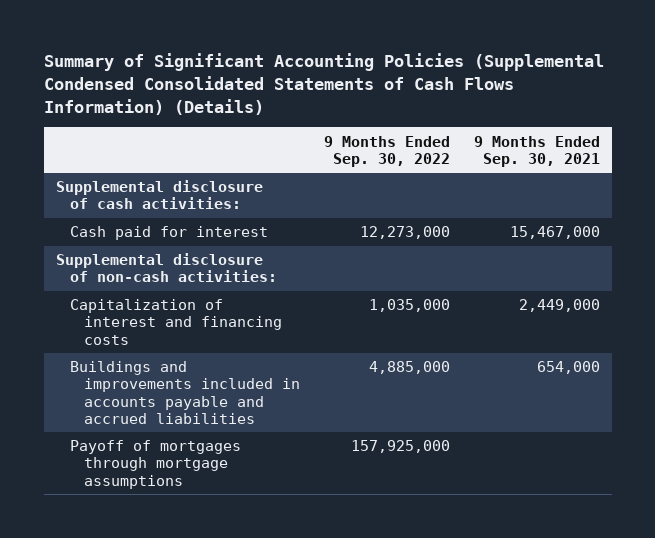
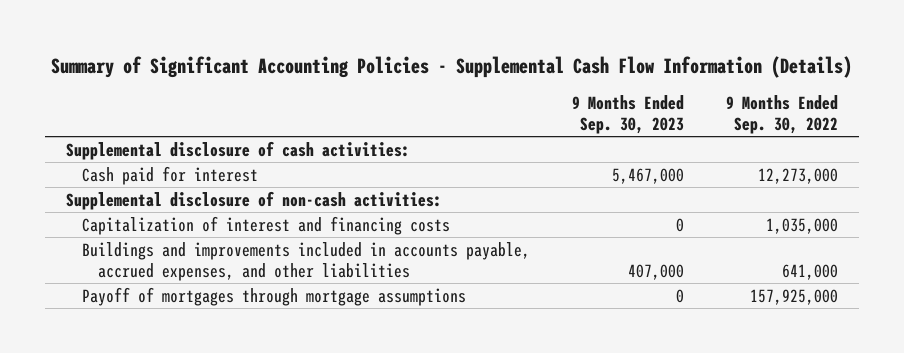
- Summary of Significant Accounting Policies (Supplemental Condensed Consolidated Statements of Cash Flows Information) (Details)
+ Summary of Significant Accounting Policies - Supplemental Cash Flow Information (Details)
- | 9 Months Ended Sep. 30, 2022 | 9 Months Ended Sep. 30, 2021
+ | 9 Months Ended Sep. 30, 2023 | 9 Months Ended Sep. 30, 2022
- Buildings and improvements included in accounts payable and accrued liabilities | 4,885,000 | 654,000
+ Buildings and improvements included in accounts payable, accrued expenses, and other liabilities | 407,000 | 641,000

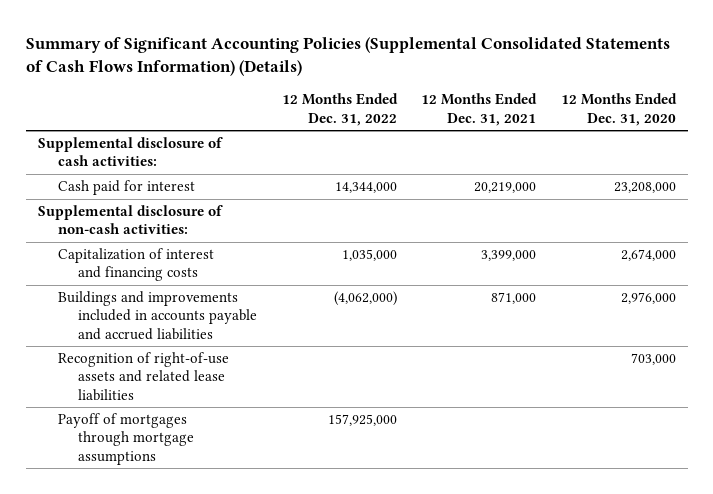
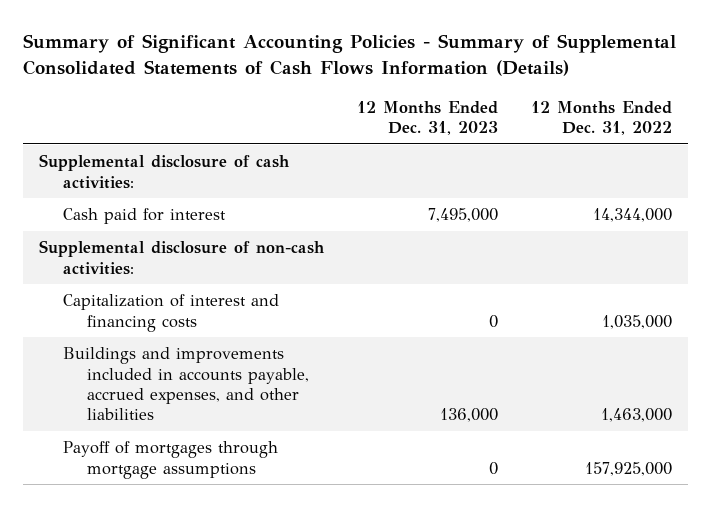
- Summary of Significant Accounting Policies (Supplemental Consolidated Statements of Cash Flows Information) (Details)
+ Summary of Significant Accounting Policies - Summary of Supplemental Consolidated Statements of Cash Flows Information (Details)
- | 12 Months Ended Dec. 31, 2022 | 12 Months Ended Dec. 31, 2021 | 12 Months Ended Dec. 31, 2020
+ | 12 Months Ended Dec. 31, 2023 | 12 Months Ended Dec. 31, 2022
- Buildings and improvements included in accounts payable and accrued liabilities | (4,062,000) | 871,000 | 2,976,000
- Recognition of right-of-use assets and related lease liabilities | | | 703,000
+ Buildings and improvements included in accounts payable, accrued expenses, and other liabilities | 136,000 | 1,463,000

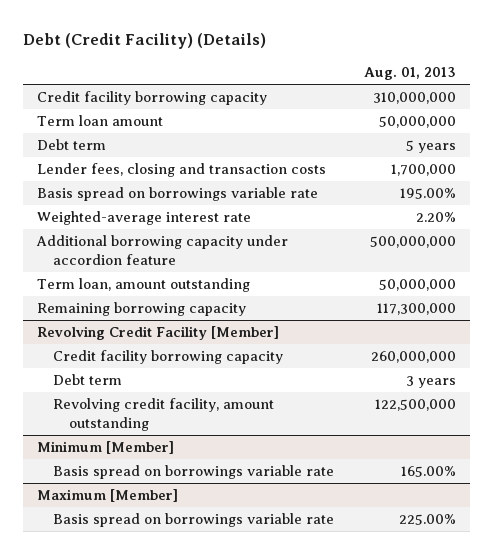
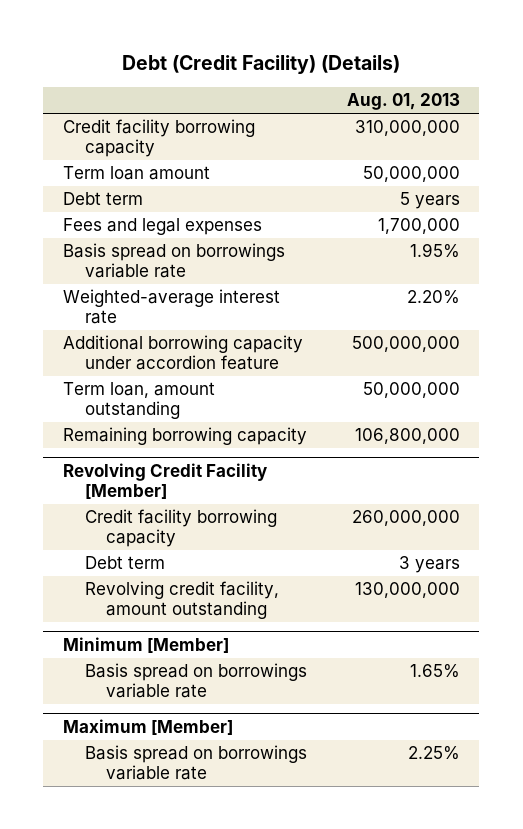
- Lender fees, closing and transaction costs | 1,700,000
- Basis spread on borrowings variable rate | 195.00%
+ Fees and legal expenses | 1,700,000
+ Basis spread on borrowings variable rate | 1.95%
- Remaining borrowing capacity | 117,300,000
+ Remaining borrowing capacity | 106,800,000
@ Revolving Credit Facility [Member]
- Revolving credit facility, amount outstanding | 122,500,000
+ Revolving credit facility, amount outstanding | 130,000,000
@ Minimum [Member]
- Basis spread on borrowings variable rate | 165.00%
+ Basis spread on borrowings variable rate | 1.65%
@ Maximum [Member]
- Basis spread on borrowings variable rate | 225.00%
+ Basis spread on borrowings variable rate | 2.25%

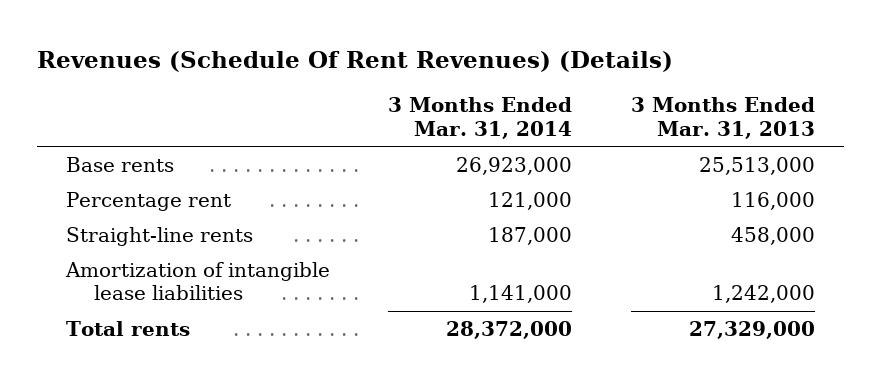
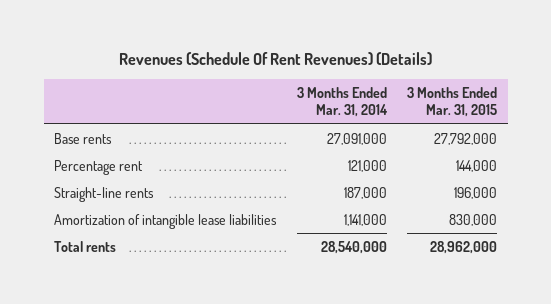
- | 3 Months Ended Mar. 31, 2014 | 3 Months Ended Mar. 31, 2013
+ | 3 Months Ended Mar. 31, 2014 | 3 Months Ended Mar. 31, 2015
- Base rents | 26,923,000 | 25,513,000
+ Base rents | 27,091,000 | 27,792,000
- Total rents | 28,372,000 | 27,329,000
+ Total rents | 28,540,000 | 28,962,000

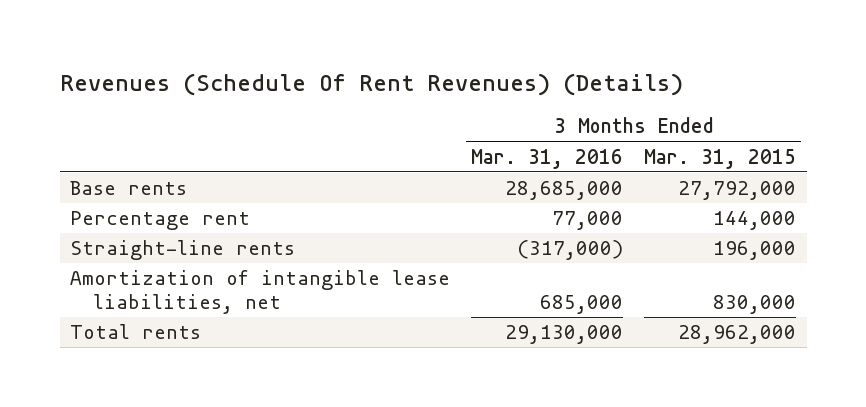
- | 3 Months Ended Mar. 31, 2014 | 3 Months Ended Mar. 31, 2015
+ | 3 Months Ended Mar. 31, 2016 | 3 Months Ended Mar. 31, 2015
- Amortization of intangible lease liabilities | 1,141,000 | 830,000
+ Amortization of intangible lease liabilities, net | 685,000 | 830,000

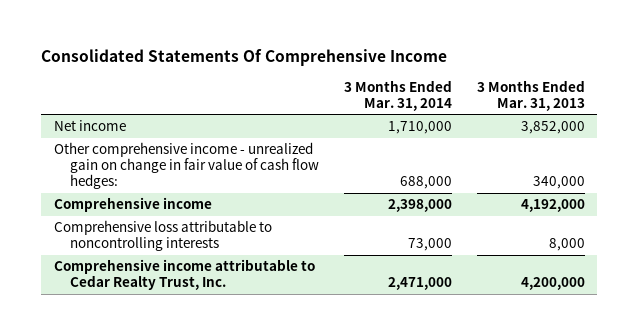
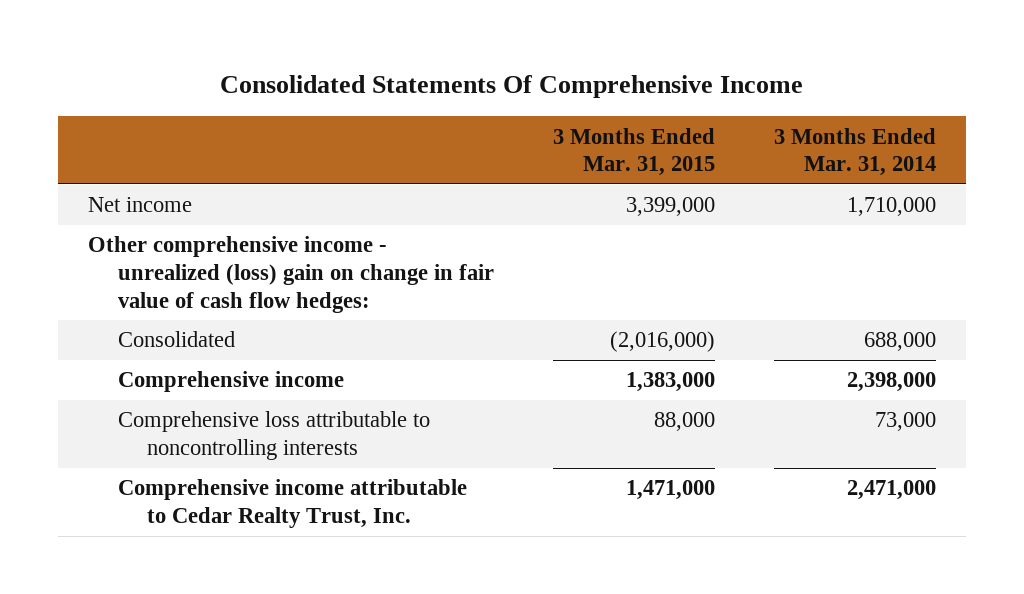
- | 3 Months Ended Mar. 31, 2014 | 3 Months Ended Mar. 31, 2013
+ | 3 Months Ended Mar. 31, 2015 | 3 Months Ended Mar. 31, 2014
- Other comprehensive income - unrealized gain on change in fair value of cash flow hedges: | 688,000 | 340,000
+ Other comprehensive income - unrealized (loss) gain on change in fair value of cash flow hedges:
+ Consolidated | (2,016,000) | 688,000

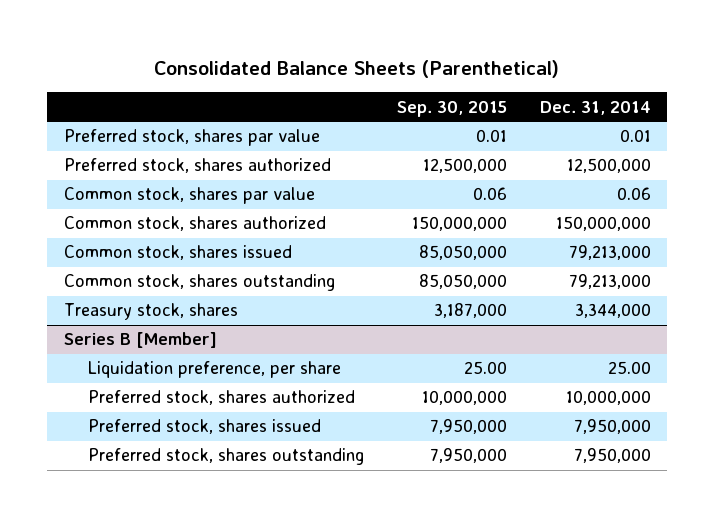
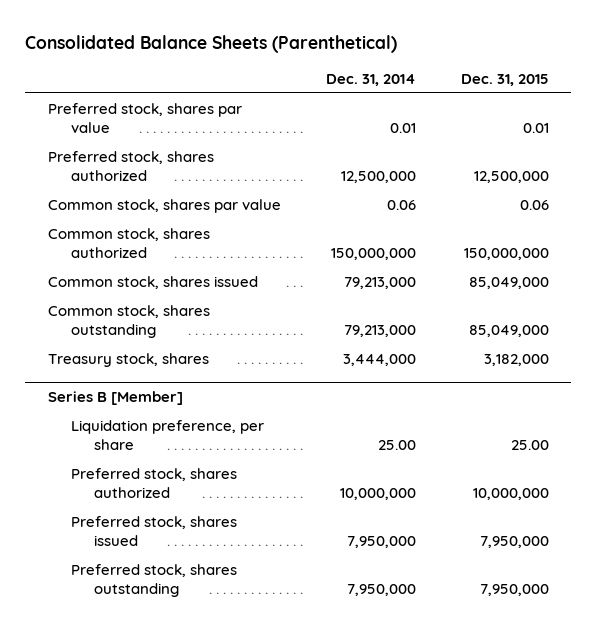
- | Sep. 30, 2015 | Dec. 31, 2014
+ | Dec. 31, 2014 | Dec. 31, 2015
- Treasury stock, shares | 3,187,000 | 3,344,000
+ Treasury stock, shares | 3,444,000 | 3,182,000

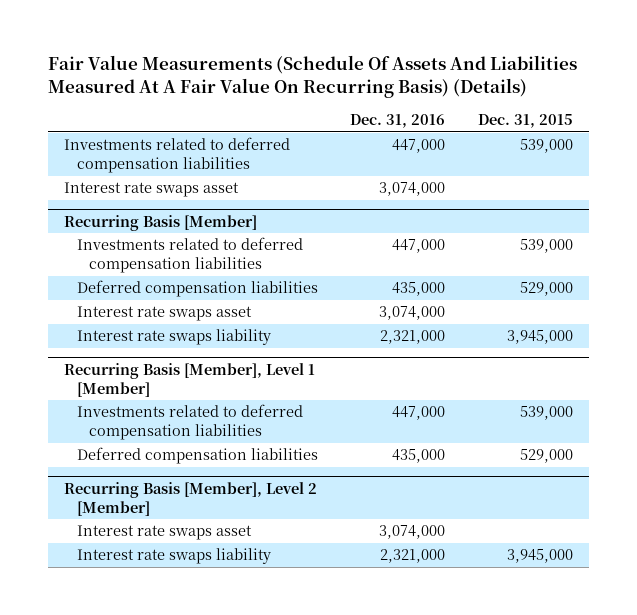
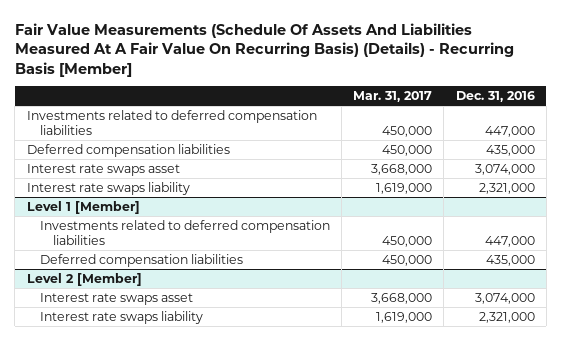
- Fair Value Measurements (Schedule Of Assets And Liabilities Measured At A Fair Value On Recurring Basis) (Details)
+ Fair Value Measurements (Schedule Of Assets And Liabilities Measured At A Fair Value On Recurring Basis) (Details) - Recurring Basis [Member]
- | Dec. 31, 2016 | Dec. 31, 2015
+ | Mar. 31, 2017 | Dec. 31, 2016
- Interest rate swaps asset | 3,074,000 |
- Recurring Basis [Member]
- Investments related to deferred compensation liabilities | 447,000 | 539,000
- Recurring Basis [Member], Level 1 [Member]
+ Level 1 [Member]
- Recurring Basis [Member], Level 2 [Member]
+ Level 2 [Member]

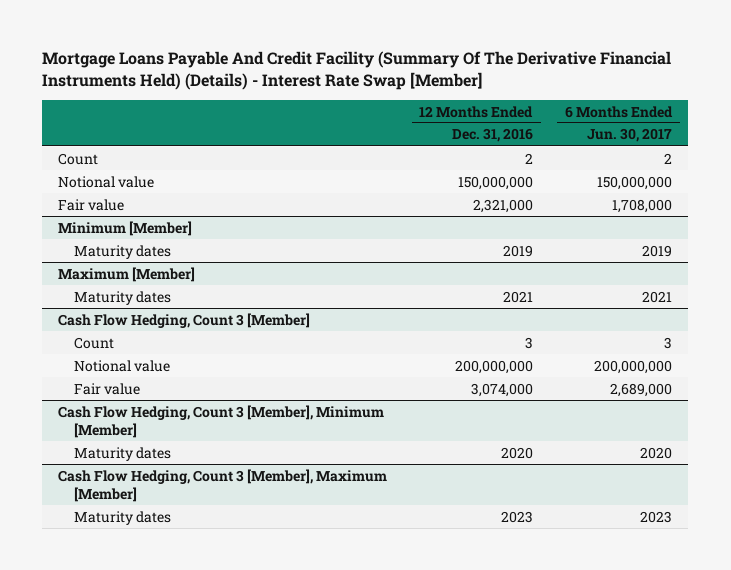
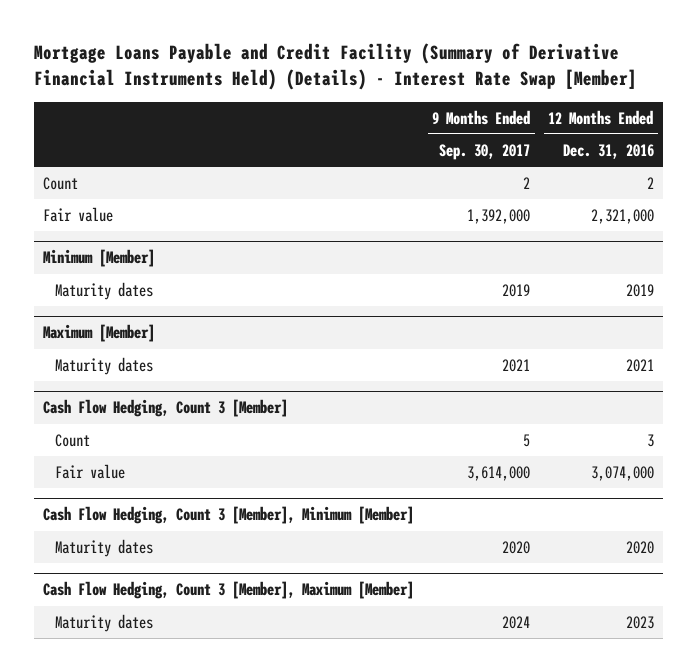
- Mortgage Loans Payable And Credit Facility (Summary Of The Derivative Financial Instruments Held) (Details) - Interest Rate Swap [Member]
+ Mortgage Loans Payable and Credit Facility (Summary of Derivative Financial Instruments Held) (Details) - Interest Rate Swap [Member]
- | 12 Months Ended Dec. 31, 2016 | 6 Months Ended Jun. 30, 2017
+ | 9 Months Ended Sep. 30, 2017 | 12 Months Ended Dec. 31, 2016
- Notional value | 150,000,000 | 150,000,000
@ Cash Flow Hedging, Count 3 [Member]
- Notional value | 200,000,000 | 200,000,000

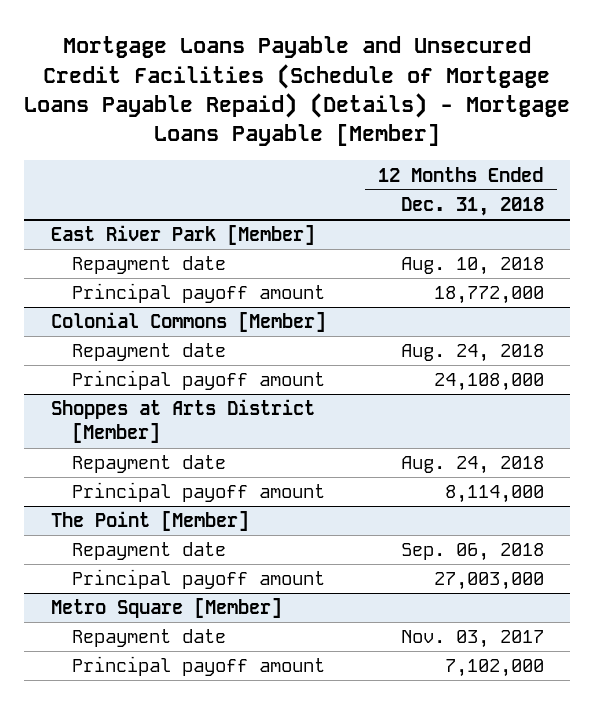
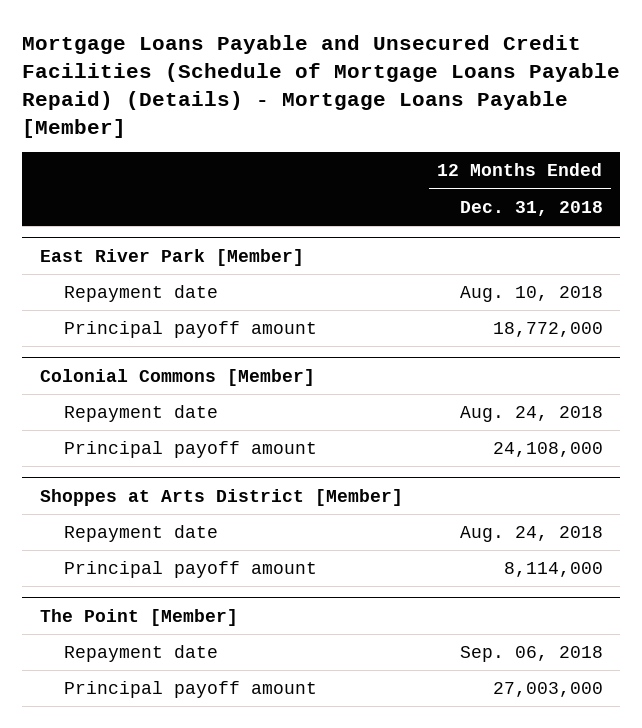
- Metro Square [Member]
- Repayment date | Nov. 03, 2017
- Principal payoff amount | 7,102,000

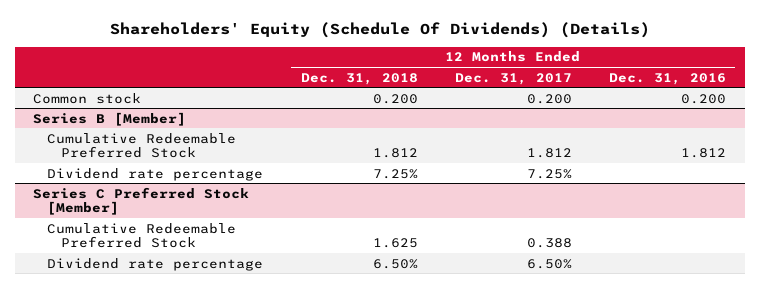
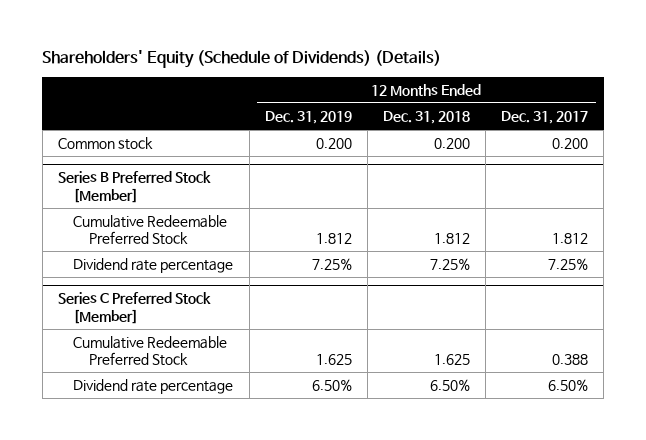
- Shareholders' Equity (Schedule Of Dividends) (Details)
+ Shareholders' Equity (Schedule of Dividends) (Details)
- | 12 Months Ended Dec. 31, 2018 | 12 Months Ended Dec. 31, 2017 | 12 Months Ended Dec. 31, 2016
+ | 12 Months Ended Dec. 31, 2019 | 12 Months Ended Dec. 31, 2018 | 12 Months Ended Dec. 31, 2017
- Series B [Member]
+ Series B Preferred Stock [Member]

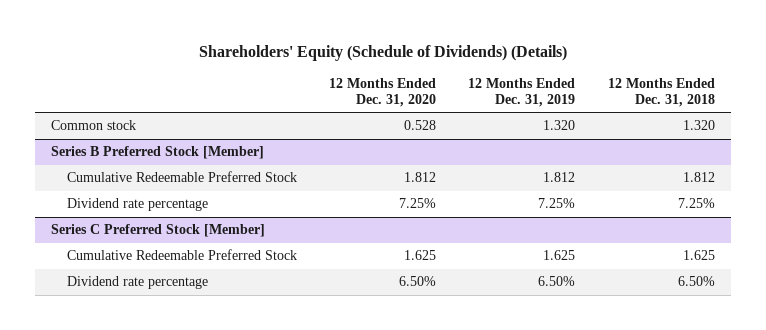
- | 12 Months Ended Dec. 31, 2019 | 12 Months Ended Dec. 31, 2018 | 12 Months Ended Dec. 31, 2017
+ | 12 Months Ended Dec. 31, 2020 | 12 Months Ended Dec. 31, 2019 | 12 Months Ended Dec. 31, 2018
- Common stock | 0.200 | 0.200 | 0.200
+ Common stock | 0.528 | 1.320 | 1.320

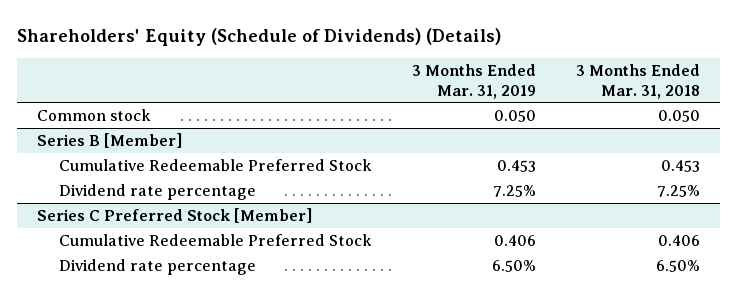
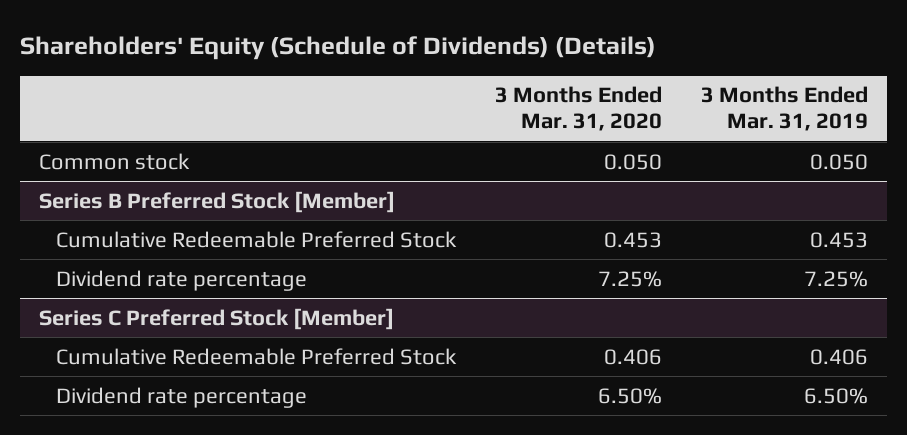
- | 3 Months Ended Mar. 31, 2019 | 3 Months Ended Mar. 31, 2018
+ | 3 Months Ended Mar. 31, 2020 | 3 Months Ended Mar. 31, 2019
- Series B [Member]
+ Series B Preferred Stock [Member]

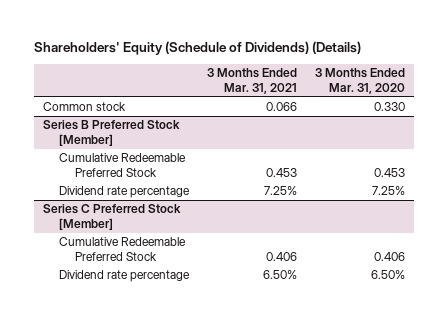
- | 3 Months Ended Mar. 31, 2020 | 3 Months Ended Mar. 31, 2019
+ | 3 Months Ended Mar. 31, 2021 | 3 Months Ended Mar. 31, 2020
- Common stock | 0.050 | 0.050
+ Common stock | 0.066 | 0.330

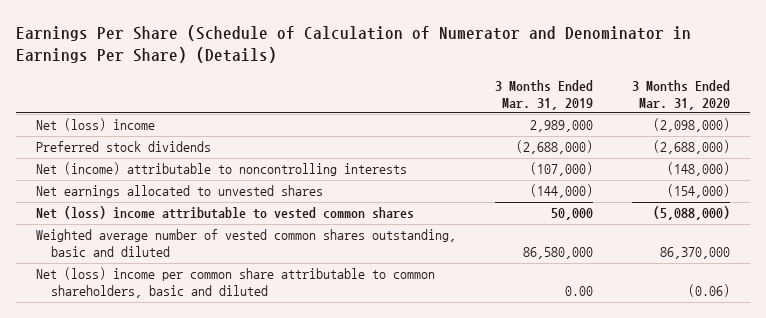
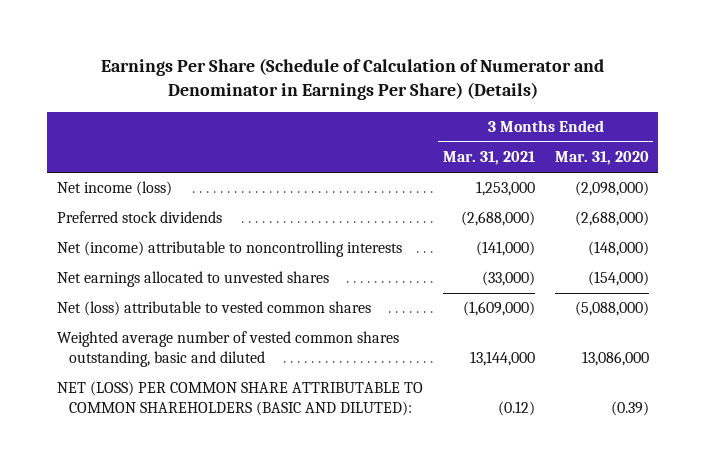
- | 3 Months Ended Mar. 31, 2019 | 3 Months Ended Mar. 31, 2020
+ | 3 Months Ended Mar. 31, 2021 | 3 Months Ended Mar. 31, 2020
- Net (loss) income | 2,989,000 | (2,098,000)
+ Net income (loss) | 1,253,000 | (2,098,000)
- Net (loss) income attributable to vested common shares | 50,000 | (5,088,000)
- Weighted average number of vested common shares outstanding, basic and diluted | 86,580,000 | 86,370,000
- Net (loss) income per common share attributable to common shareholders, basic and diluted | 0.00 | (0.06)
+ Net (loss) attributable to vested common shares | (1,609,000) | (5,088,000)
+ Weighted average number of vested common shares outstanding, basic and diluted | 13,144,000 | 13,086,000
+ NET (LOSS) PER COMMON SHARE ATTRIBUTABLE TO COMMON SHAREHOLDERS (BASIC AND DILUTED): | (0.12) | (0.39)

